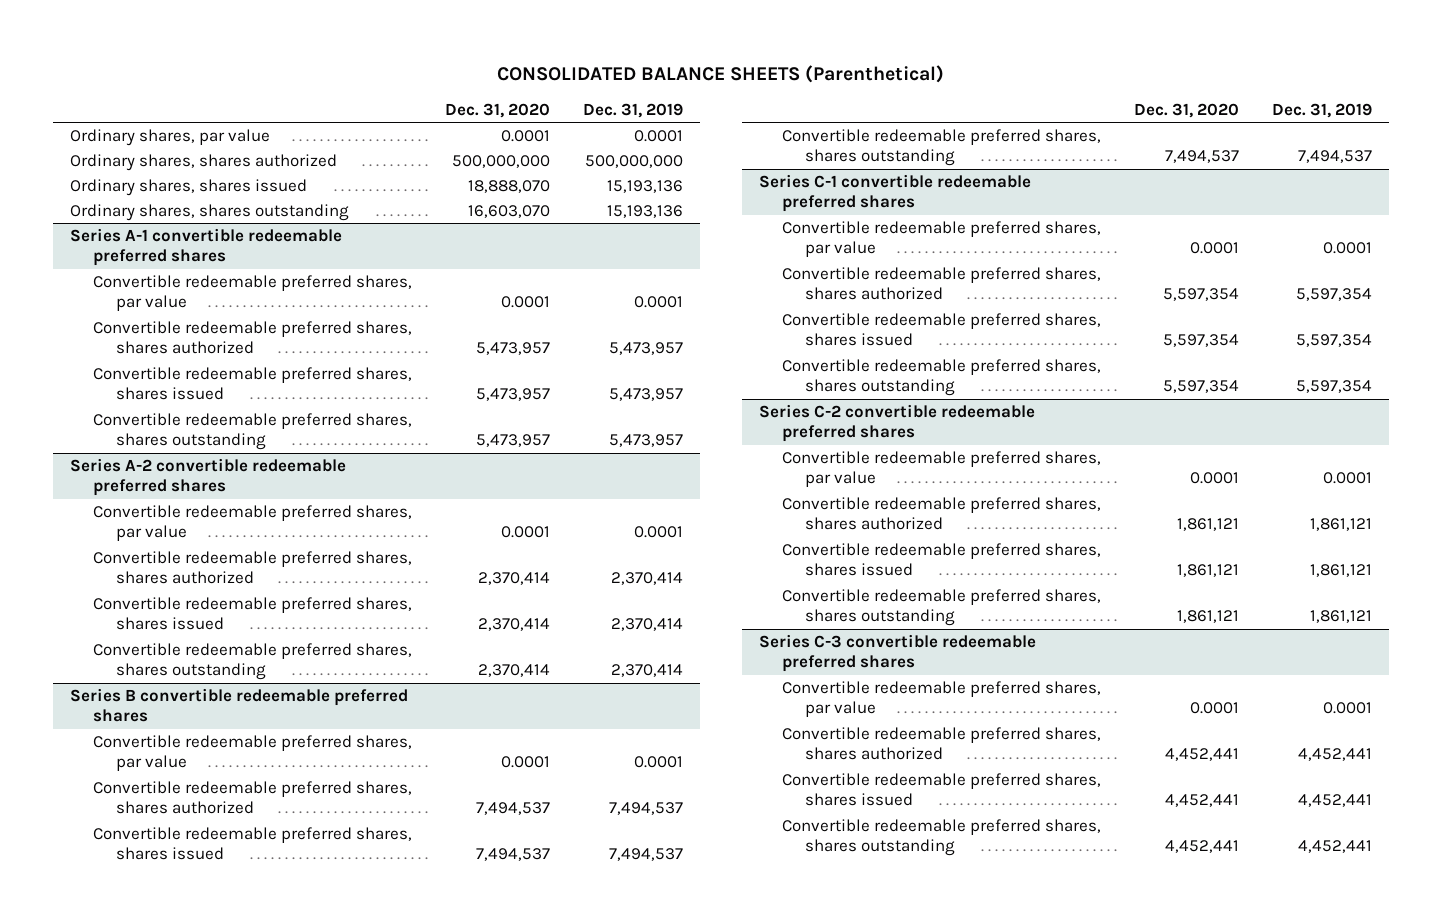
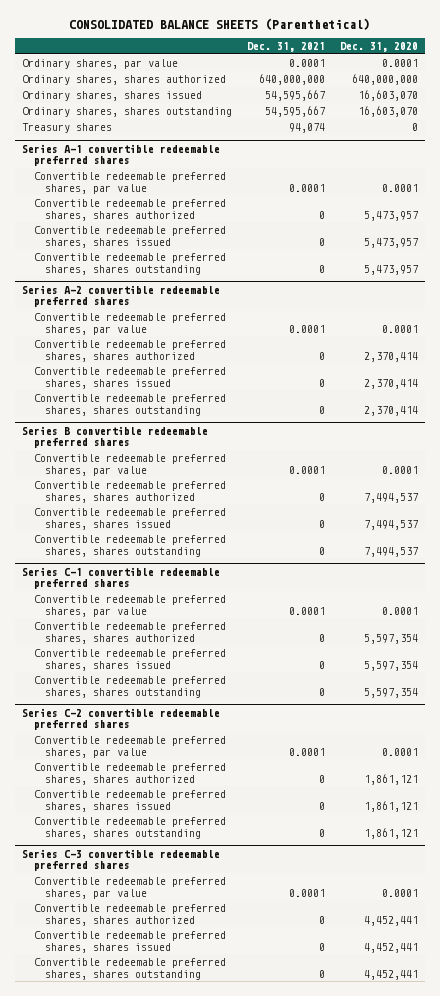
- | Dec. 31, 2020 | Dec. 31, 2019
+ | Dec. 31, 2021 | Dec. 31, 2020
- Ordinary shares, shares authorized | 500,000,000 | 500,000,000
- Ordinary shares, shares issued | 18,888,070 | 15,193,136
+ Ordinary shares, shares authorized | 640,000,000 | 640,000,000
+ Ordinary shares, shares issued | 54,595,667 | 16,603,070
+ Treasury shares | 94,074 | 0

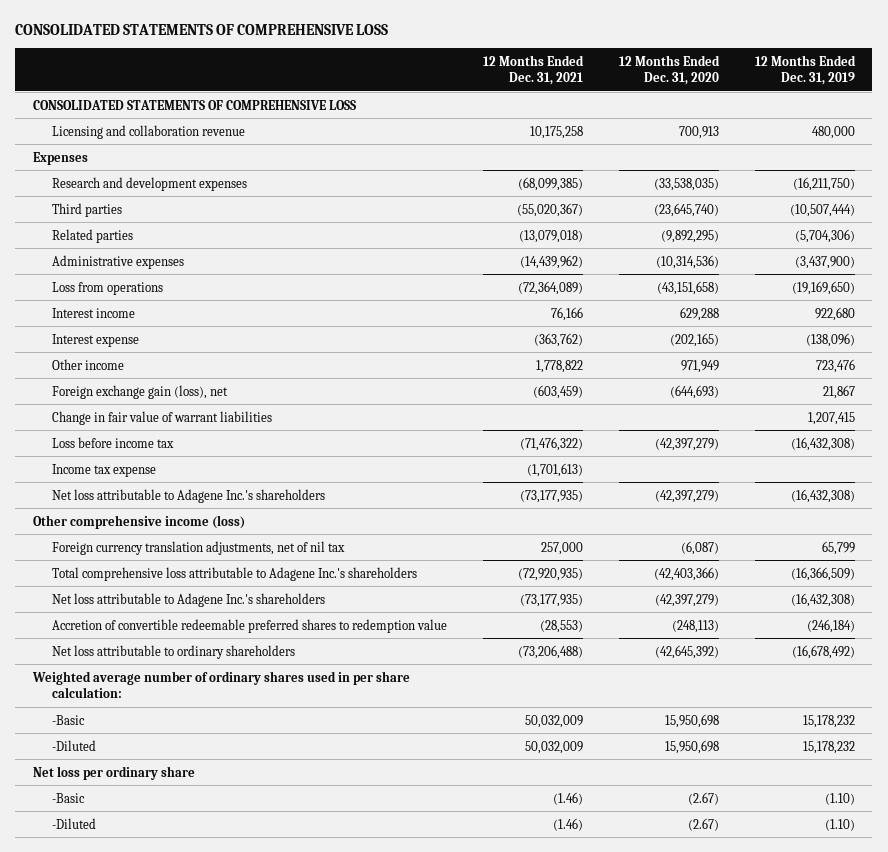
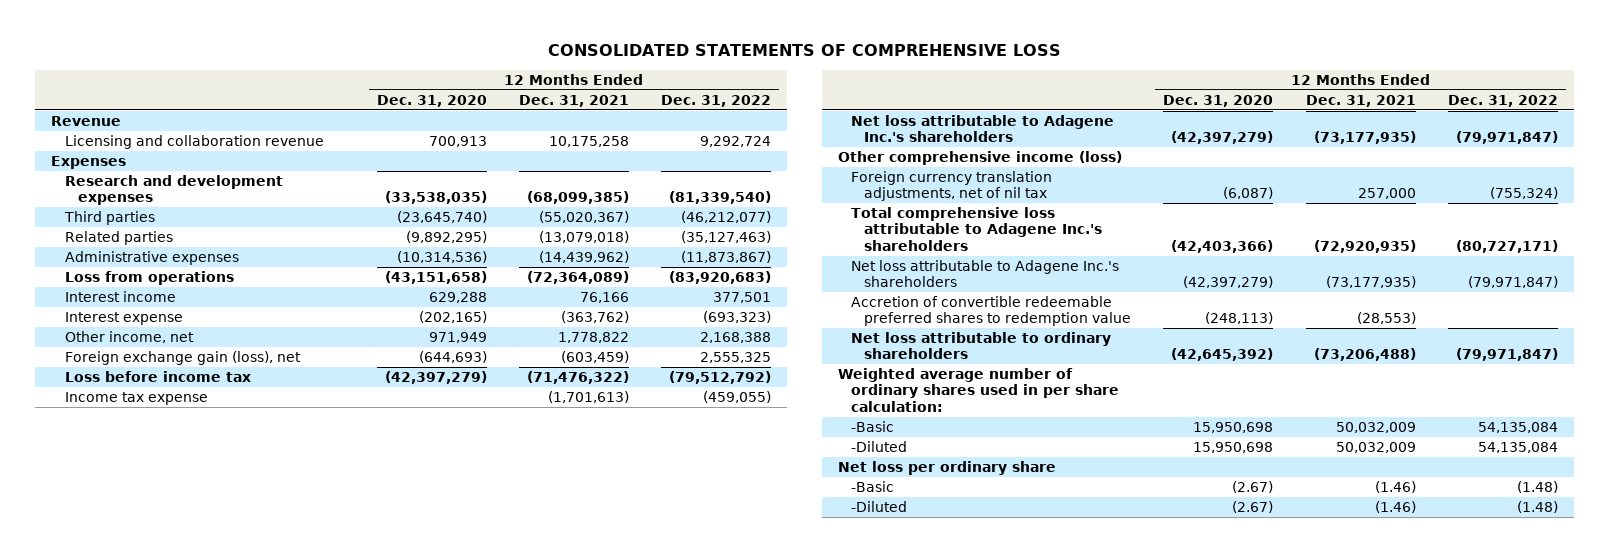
- | 12 Months Ended Dec. 31, 2021 | 12 Months Ended Dec. 31, 2020 | 12 Months Ended Dec. 31, 2019
+ | 12 Months Ended Dec. 31, 2020 | 12 Months Ended Dec. 31, 2021 | 12 Months Ended Dec. 31, 2022
- CONSOLIDATED STATEMENTS OF COMPREHENSIVE LOSS
+ Revenue
- Other income | 1,778,822 | 971,949 | 723,476
+ Other income, net | 971,949 | 1,778,822 | 2,168,388
- Change in fair value of warrant liabilities | | | 1,207,415

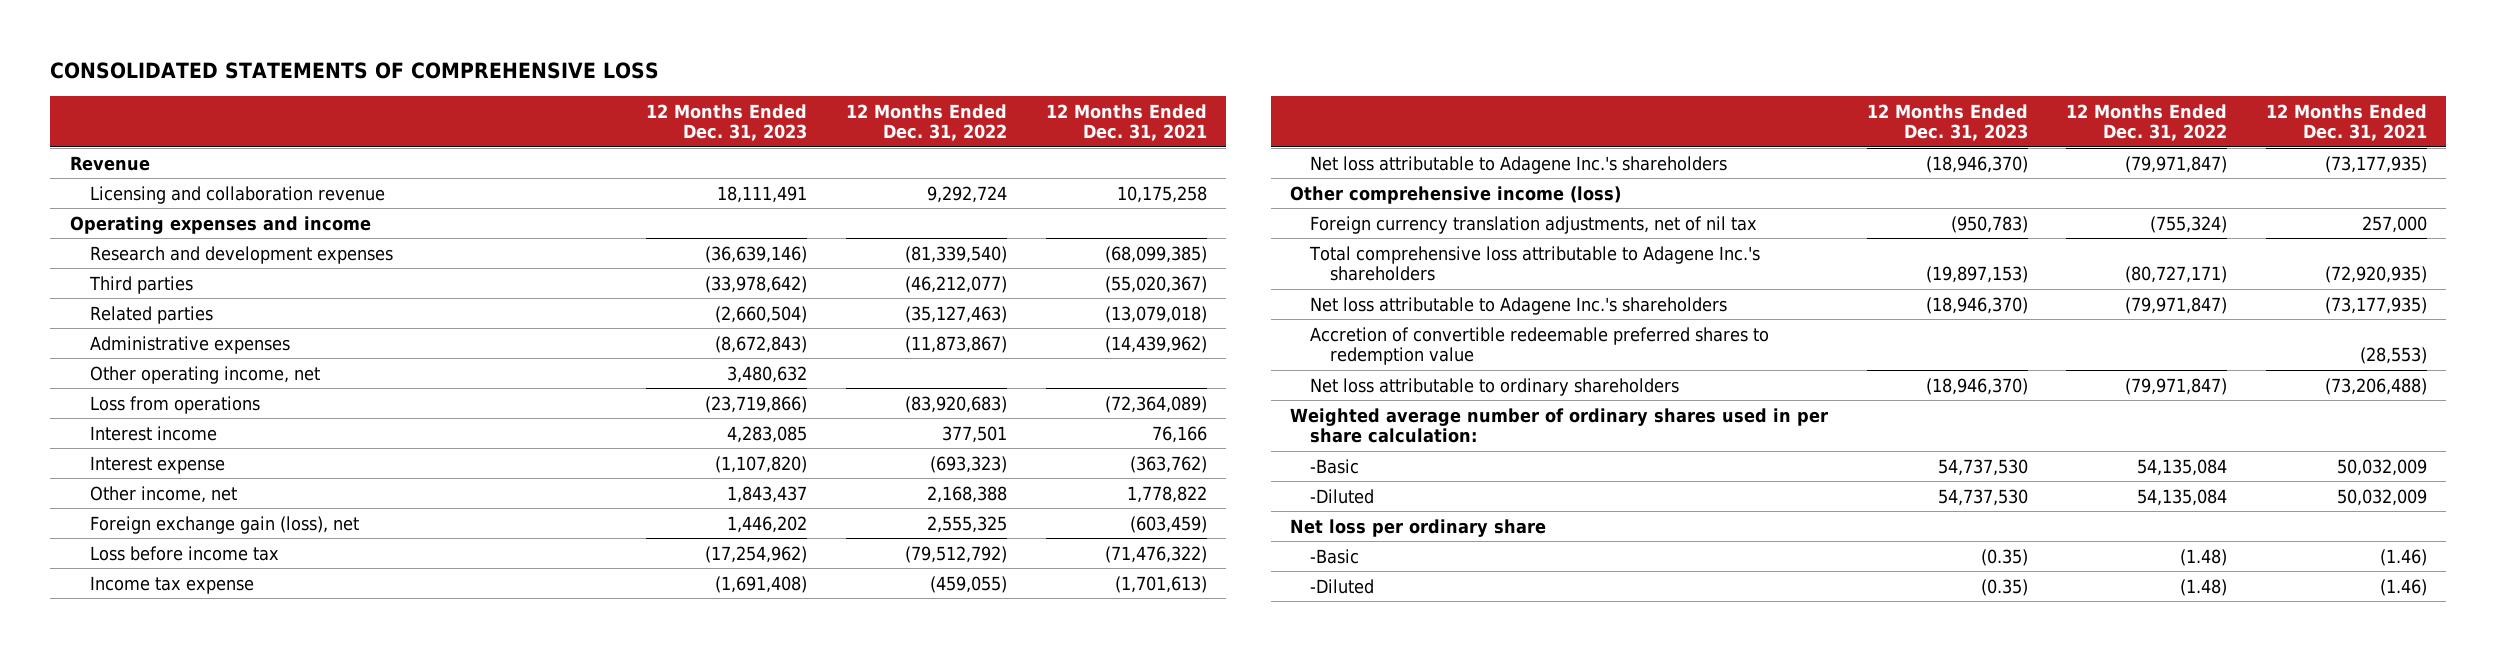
- | 12 Months Ended Dec. 31, 2020 | 12 Months Ended Dec. 31, 2021 | 12 Months Ended Dec. 31, 2022
+ | 12 Months Ended Dec. 31, 2023 | 12 Months Ended Dec. 31, 2022 | 12 Months Ended Dec. 31, 2021
- Expenses
+ Operating expenses and income
+ Other operating income, net | 3,480,632 | |

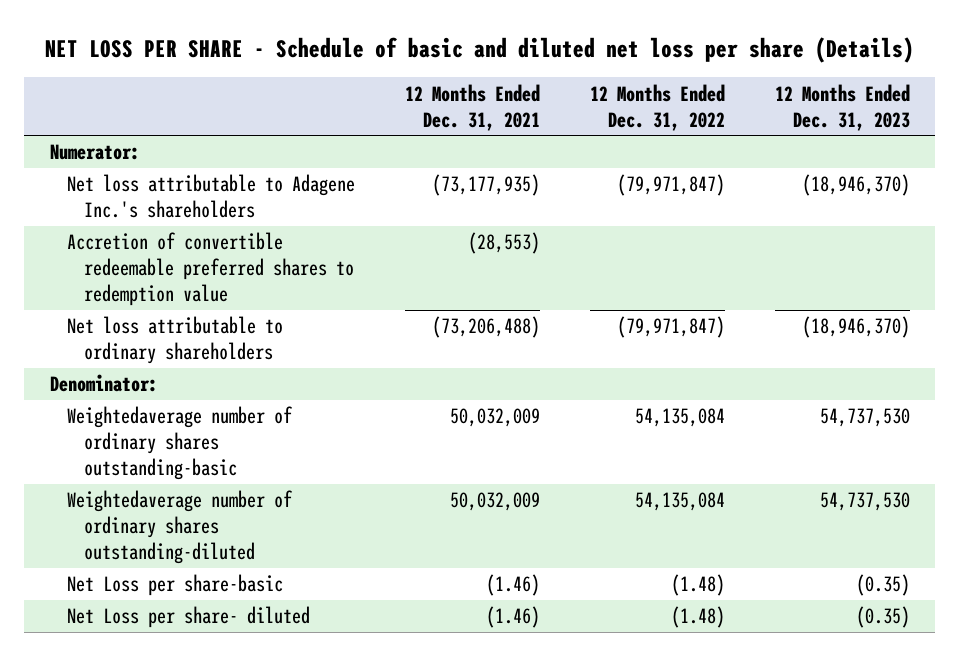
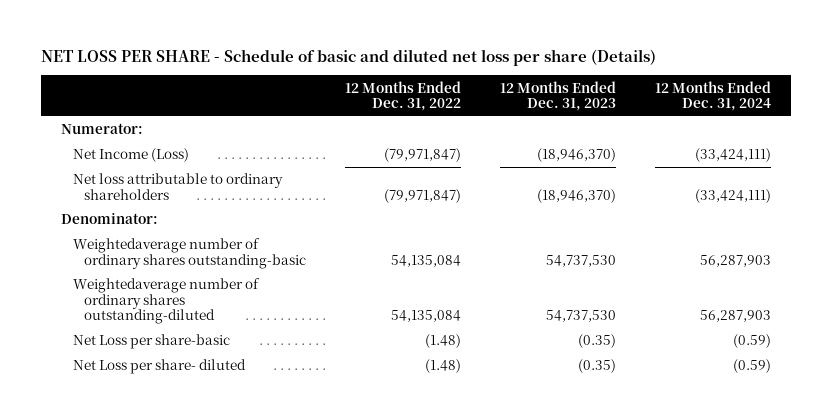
- | 12 Months Ended Dec. 31, 2021 | 12 Months Ended Dec. 31, 2022 | 12 Months Ended Dec. 31, 2023
+ | 12 Months Ended Dec. 31, 2022 | 12 Months Ended Dec. 31, 2023 | 12 Months Ended Dec. 31, 2024
- Net loss attributable to Adagene Inc.'s shareholders | (73,177,935) | (79,971,847) | (18,946,370)
- Accretion of convertible redeemable preferred shares to redemption value | (28,553) | |
+ Net Income (Loss) | (79,971,847) | (18,946,370) | (33,424,111)

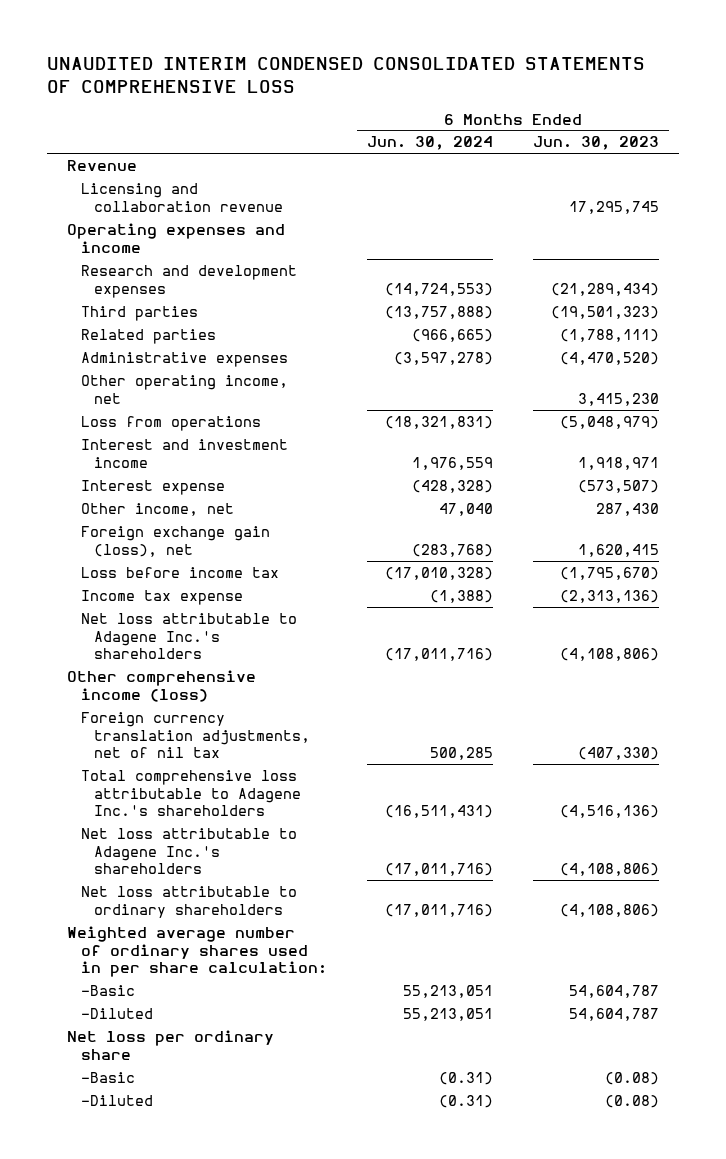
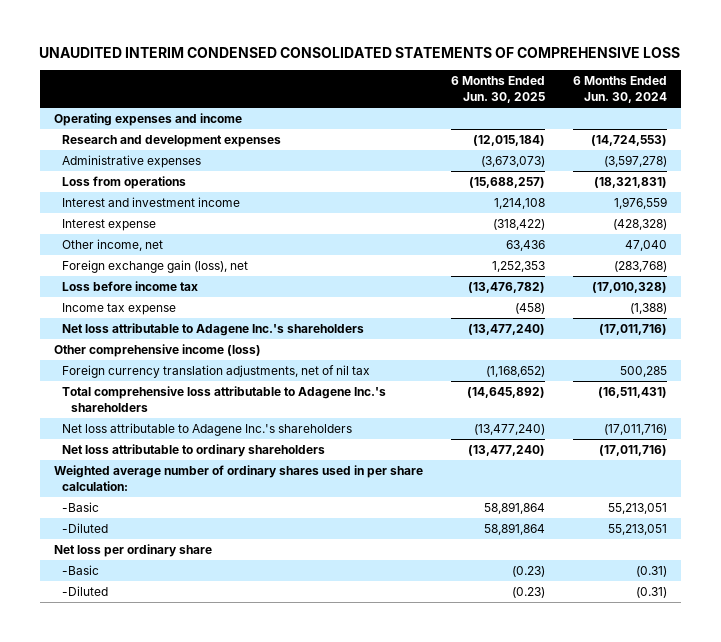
- | 6 Months Ended Jun. 30, 2024 | 6 Months Ended Jun. 30, 2023
+ | 6 Months Ended Jun. 30, 2025 | 6 Months Ended Jun. 30, 2024
- Revenue
- Licensing and collaboration revenue | | 17,295,745
- Third parties | (13,757,888) | (19,501,323)
- Related parties | (966,665) | (1,788,111)
- Other operating income, net | | 3,415,230

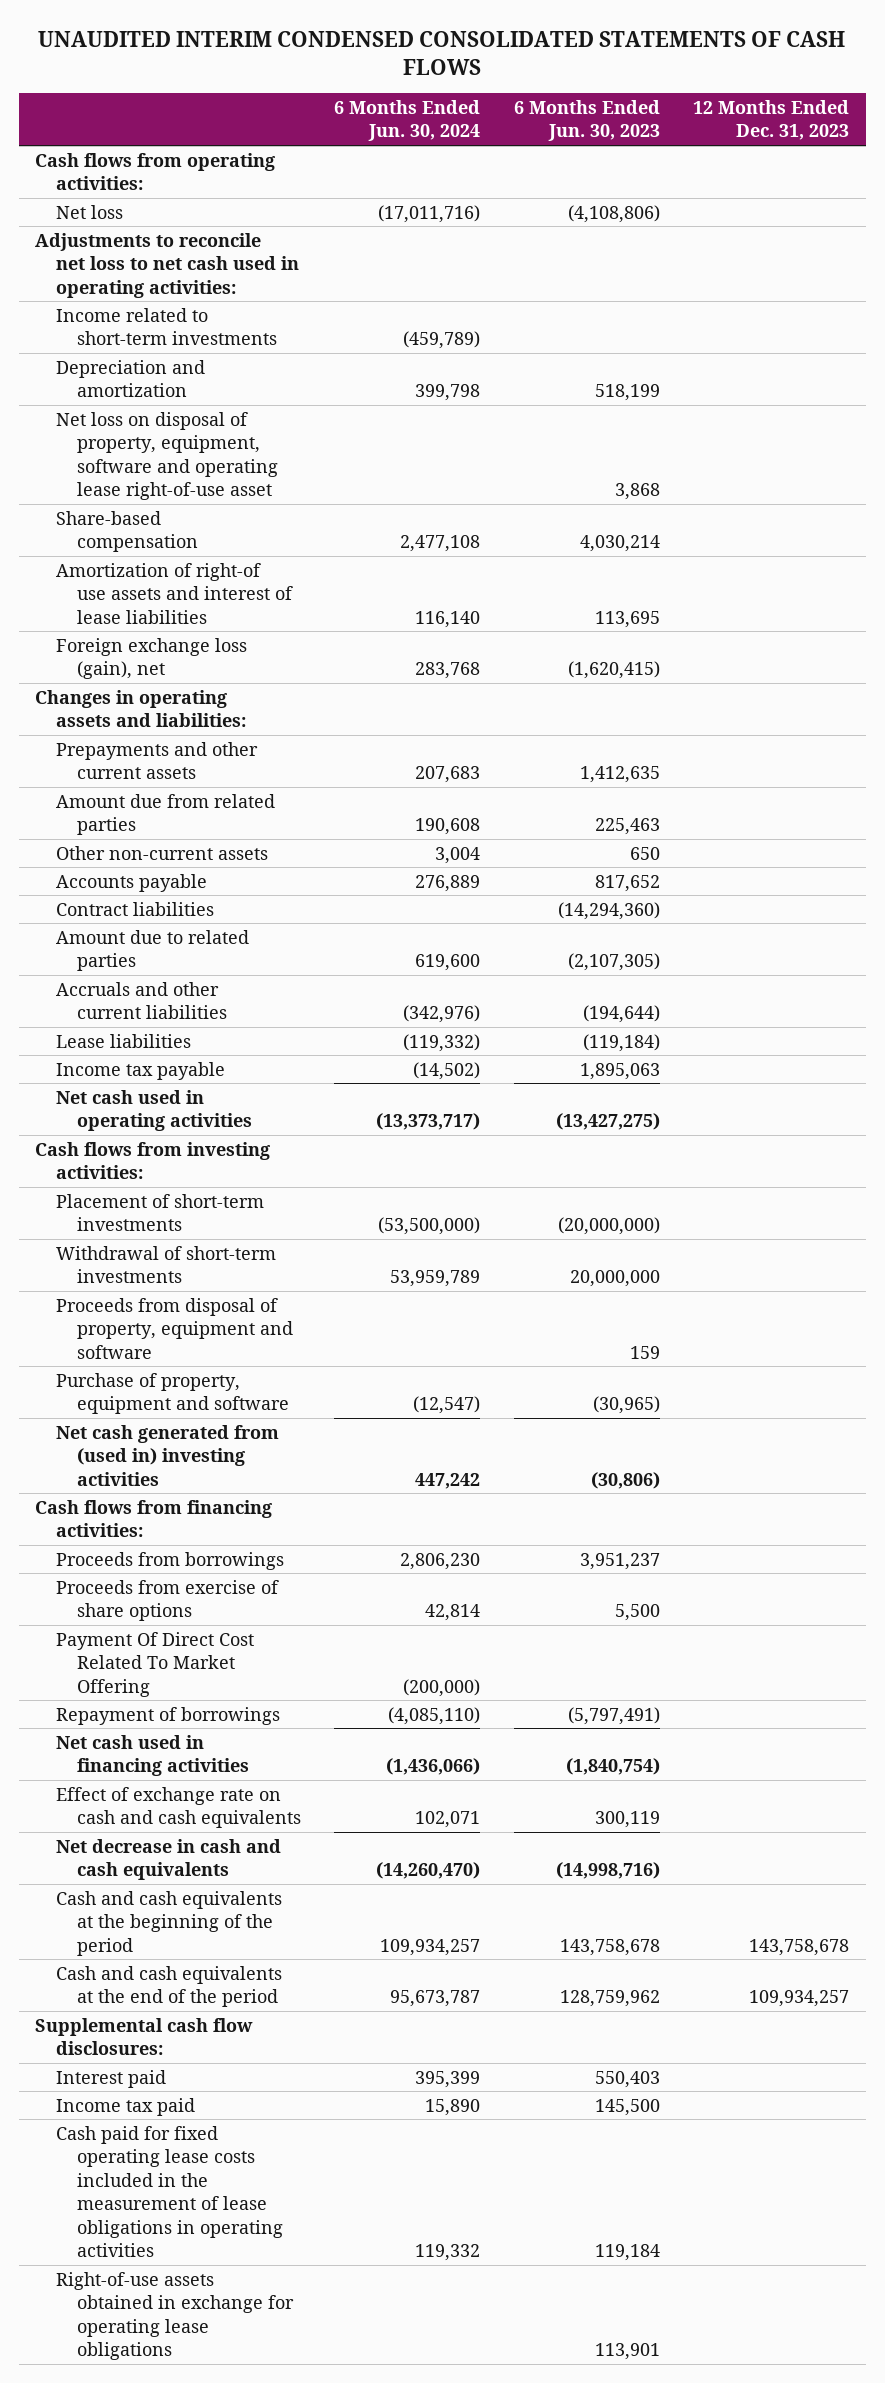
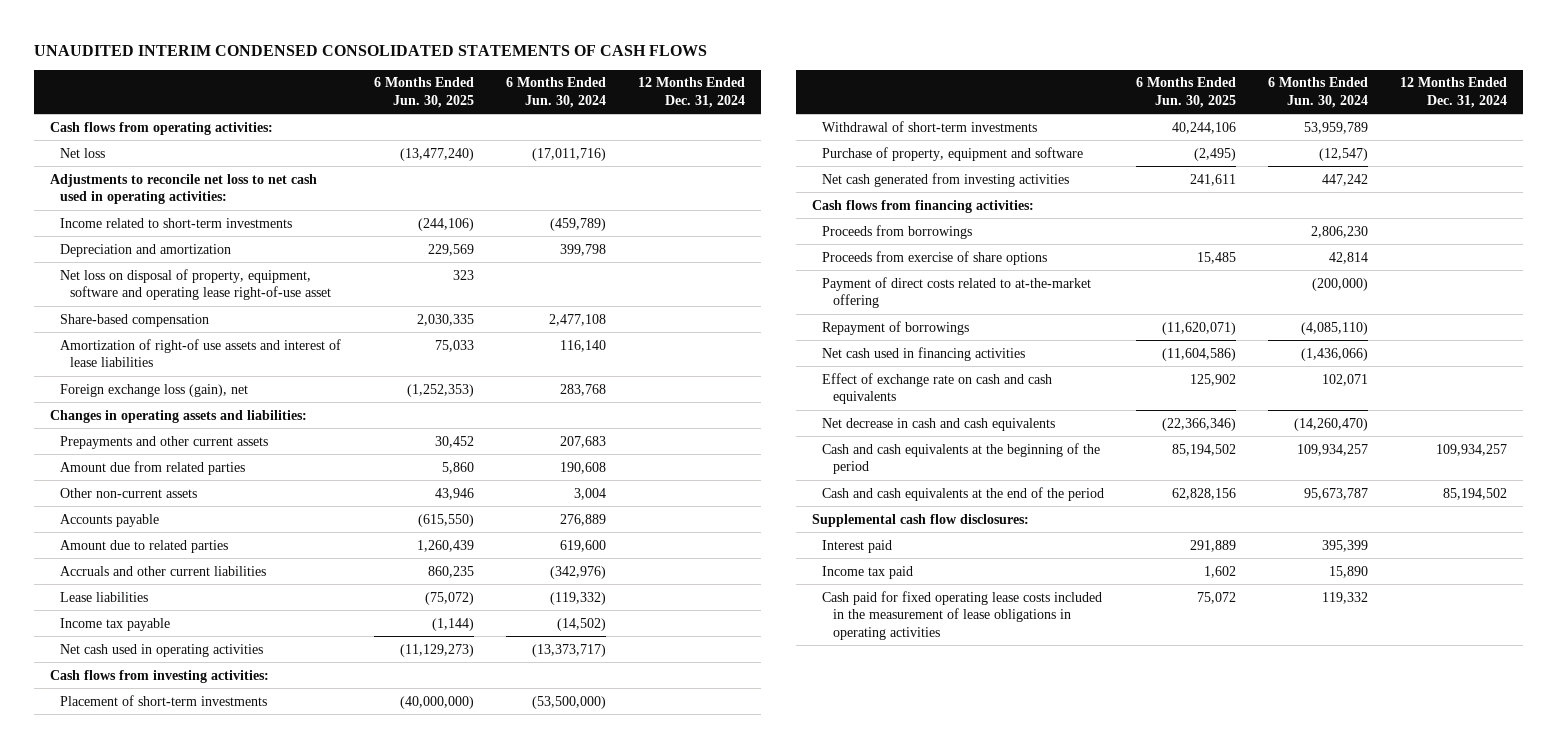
- | 6 Months Ended Jun. 30, 2024 | 6 Months Ended Jun. 30, 2023 | 12 Months Ended Dec. 31, 2023
+ | 6 Months Ended Jun. 30, 2025 | 6 Months Ended Jun. 30, 2024 | 12 Months Ended Dec. 31, 2024
- Contract liabilities | | (14,294,360) |
- Proceeds from disposal of property, equipment and software | | 159 |
- Net cash generated from (used in) investing activities | 447,242 | (30,806) |
+ Net cash generated from investing activities | 241,611 | 447,242 |
- Payment Of Direct Cost Related To Market Offering | (200,000) | |
+ Payment of direct costs related to at-the-market offering | | (200,000) |
- Right-of-use assets obtained in exchange for operating lease obligations | | 113,901 |

